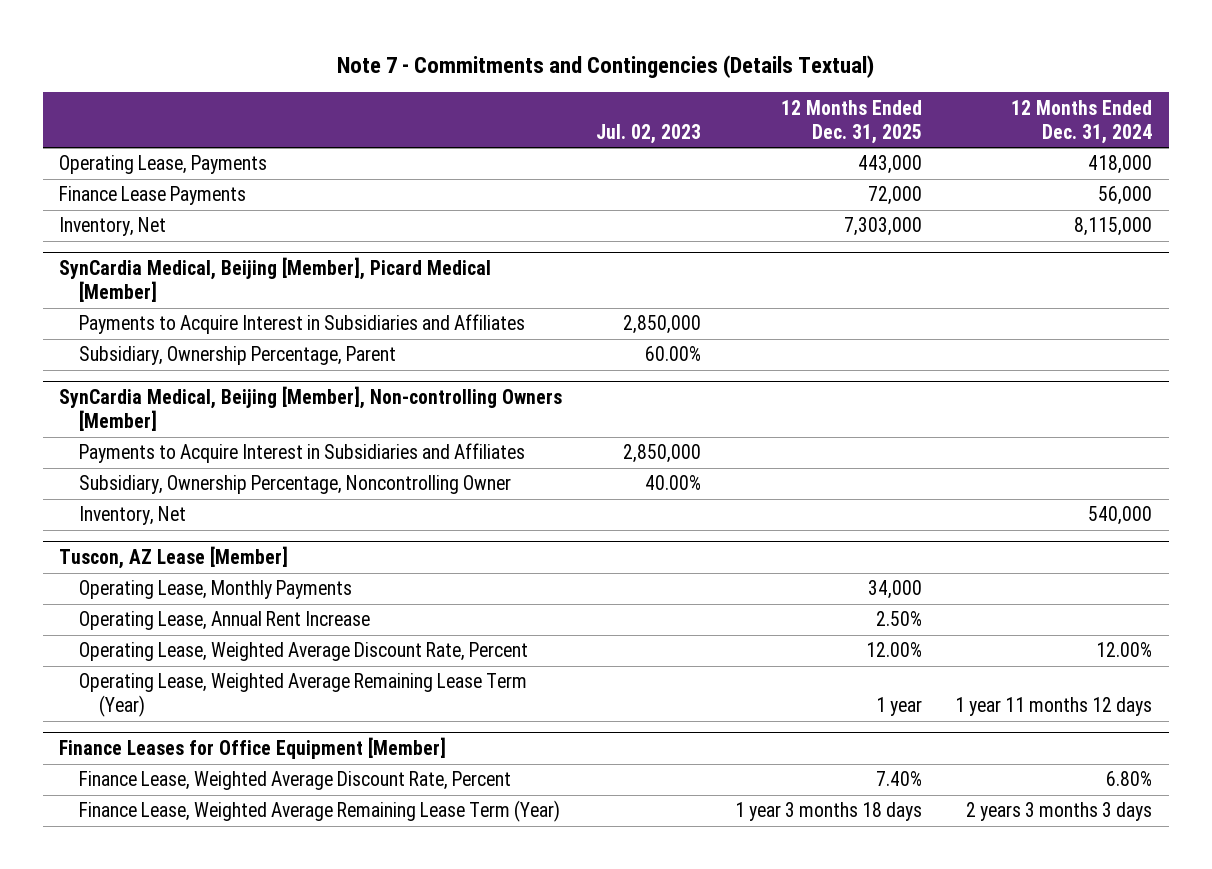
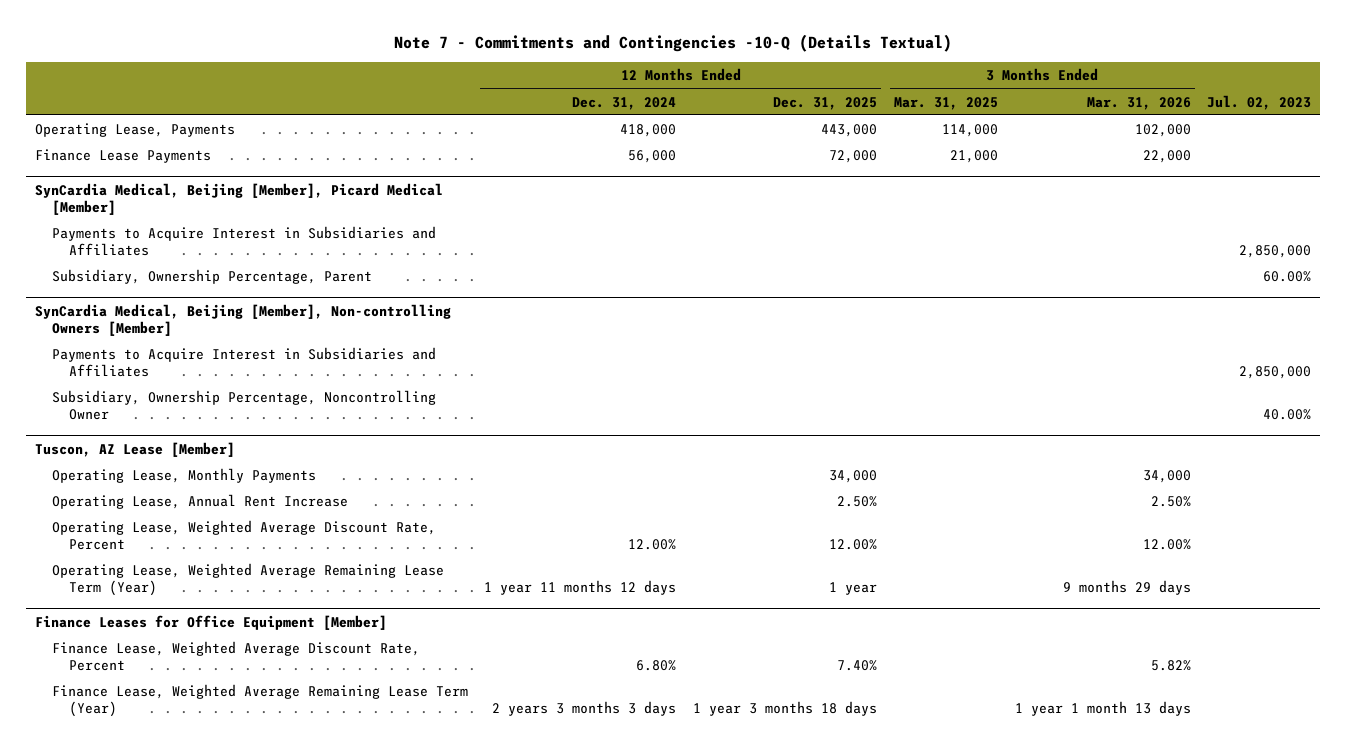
- Note 7 - Commitments and Contingencies (Details Textual)
+ Note 7 - Commitments and Contingencies -10-Q (Details Textual)
- | Jul. 02, 2023 | 12 Months Ended Dec. 31, 2025 | 12 Months Ended Dec. 31, 2024
+ | 12 Months Ended Dec. 31, 2024 | 12 Months Ended Dec. 31, 2025 | 3 Months Ended Mar. 31, 2025 | 3 Months Ended Mar. 31, 2026 | Jul. 02, 2023
- Inventory, Net | | 7,303,000 | 8,115,000
@ SynCardia Medical, Beijing [Member], Non-controlling Owners [Member]
- Inventory, Net | | | 540,000

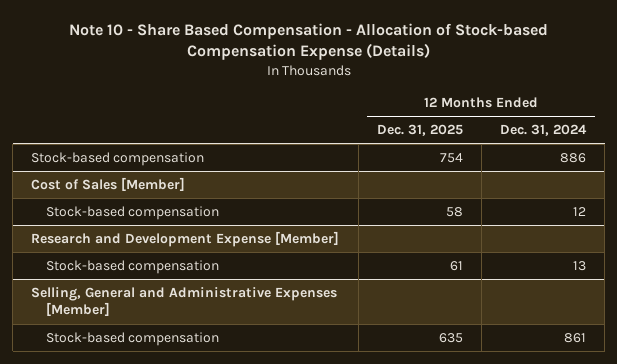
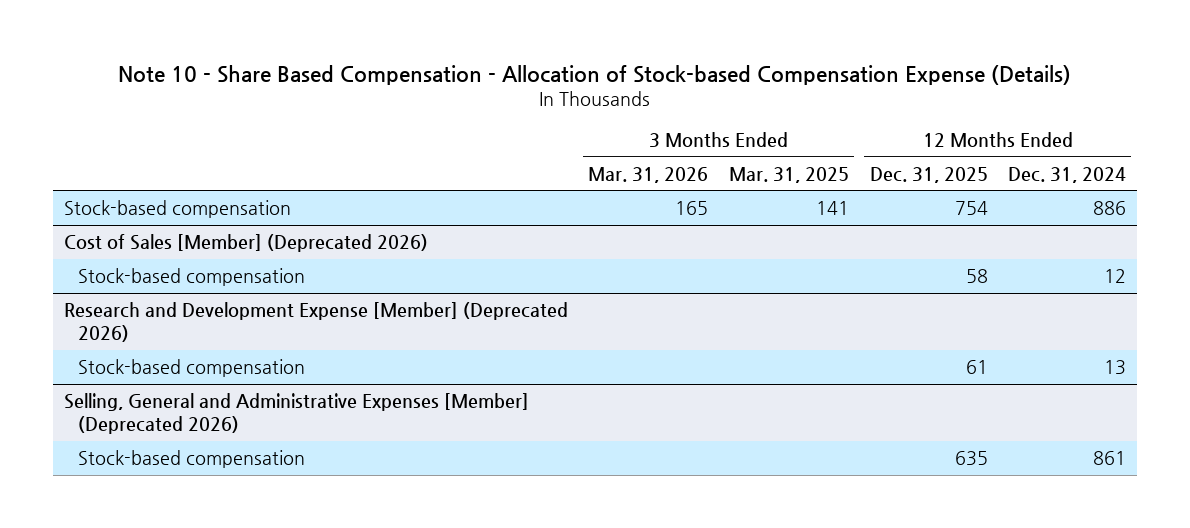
- | 12 Months Ended Dec. 31, 2025 | 12 Months Ended Dec. 31, 2024
+ | 3 Months Ended Mar. 31, 2026 | 3 Months Ended Mar. 31, 2025 | 12 Months Ended Dec. 31, 2025 | 12 Months Ended Dec. 31, 2024
- Cost of Sales [Member]
+ Cost of Sales [Member] (Deprecated 2026)
- Research and Development Expense [Member]
+ Research and Development Expense [Member] (Deprecated 2026)
- Selling, General and Administrative Expenses [Member]
+ Selling, General and Administrative Expenses [Member] (Deprecated 2026)

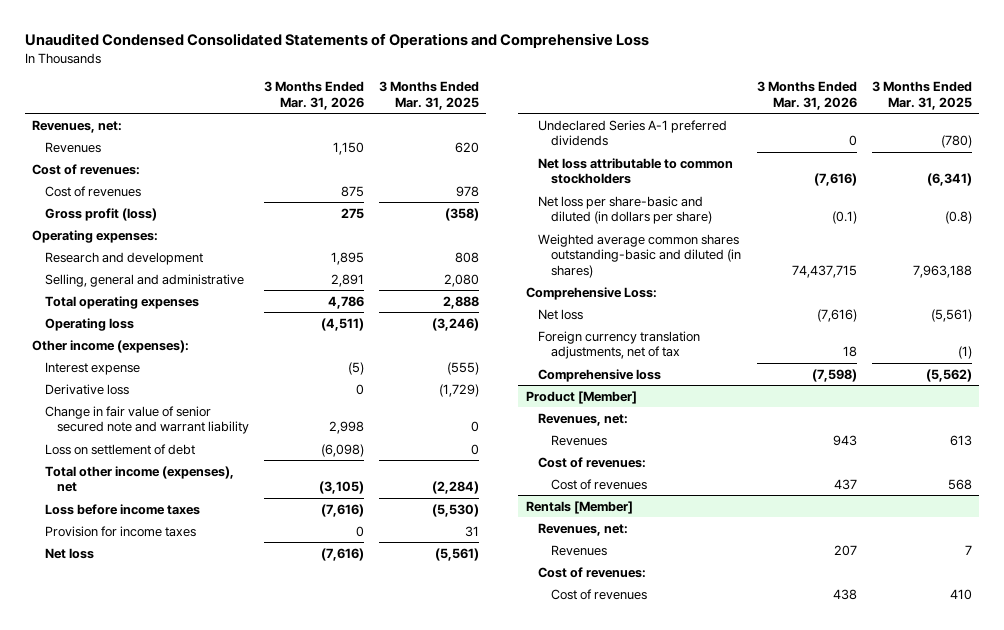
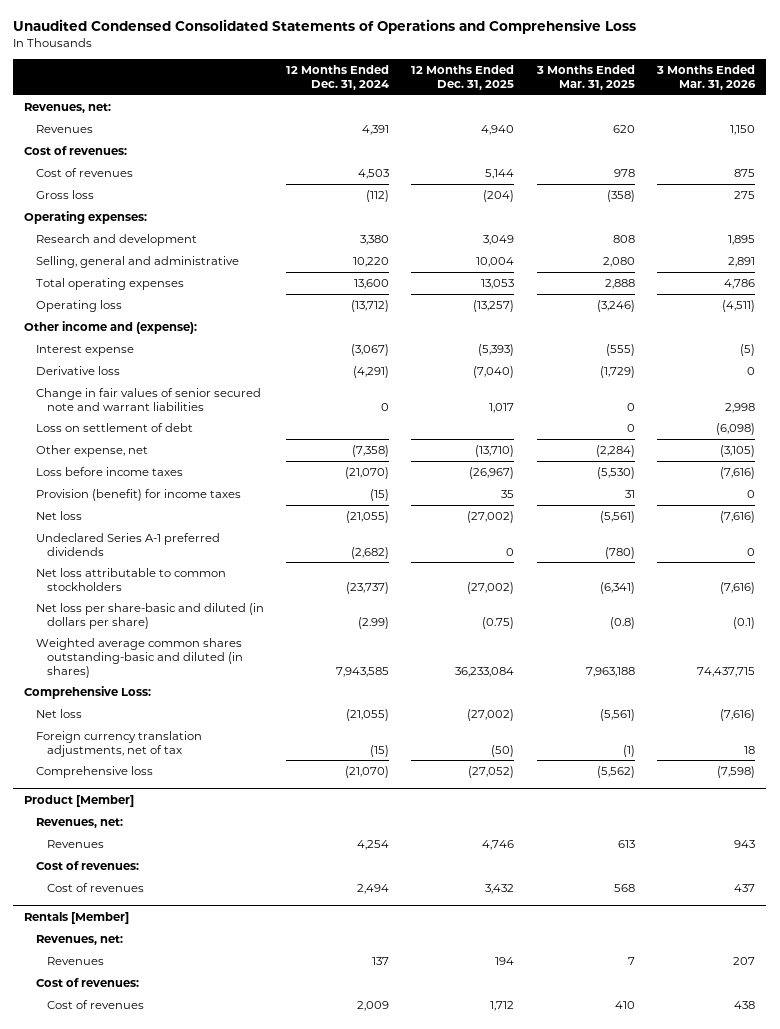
- | 3 Months Ended Mar. 31, 2026 | 3 Months Ended Mar. 31, 2025
+ | 12 Months Ended Dec. 31, 2024 | 12 Months Ended Dec. 31, 2025 | 3 Months Ended Mar. 31, 2025 | 3 Months Ended Mar. 31, 2026
- Gross profit (loss) | 275 | (358)
+ Gross loss | (112) | (204) | (358) | 275
- Other income (expenses):
+ Other income and (expense):
- Change in fair value of senior secured note and warrant liability | 2,998 | 0
+ Change in fair values of senior secured note and warrant liabilities | 0 | 1,017 | 0 | 2,998
- Total other income (expenses), net | (3,105) | (2,284)
+ Other expense, net | (7,358) | (13,710) | (2,284) | (3,105)
- Provision for income taxes | 0 | 31
+ Provision (benefit) for income taxes | (15) | 35 | 31 | 0

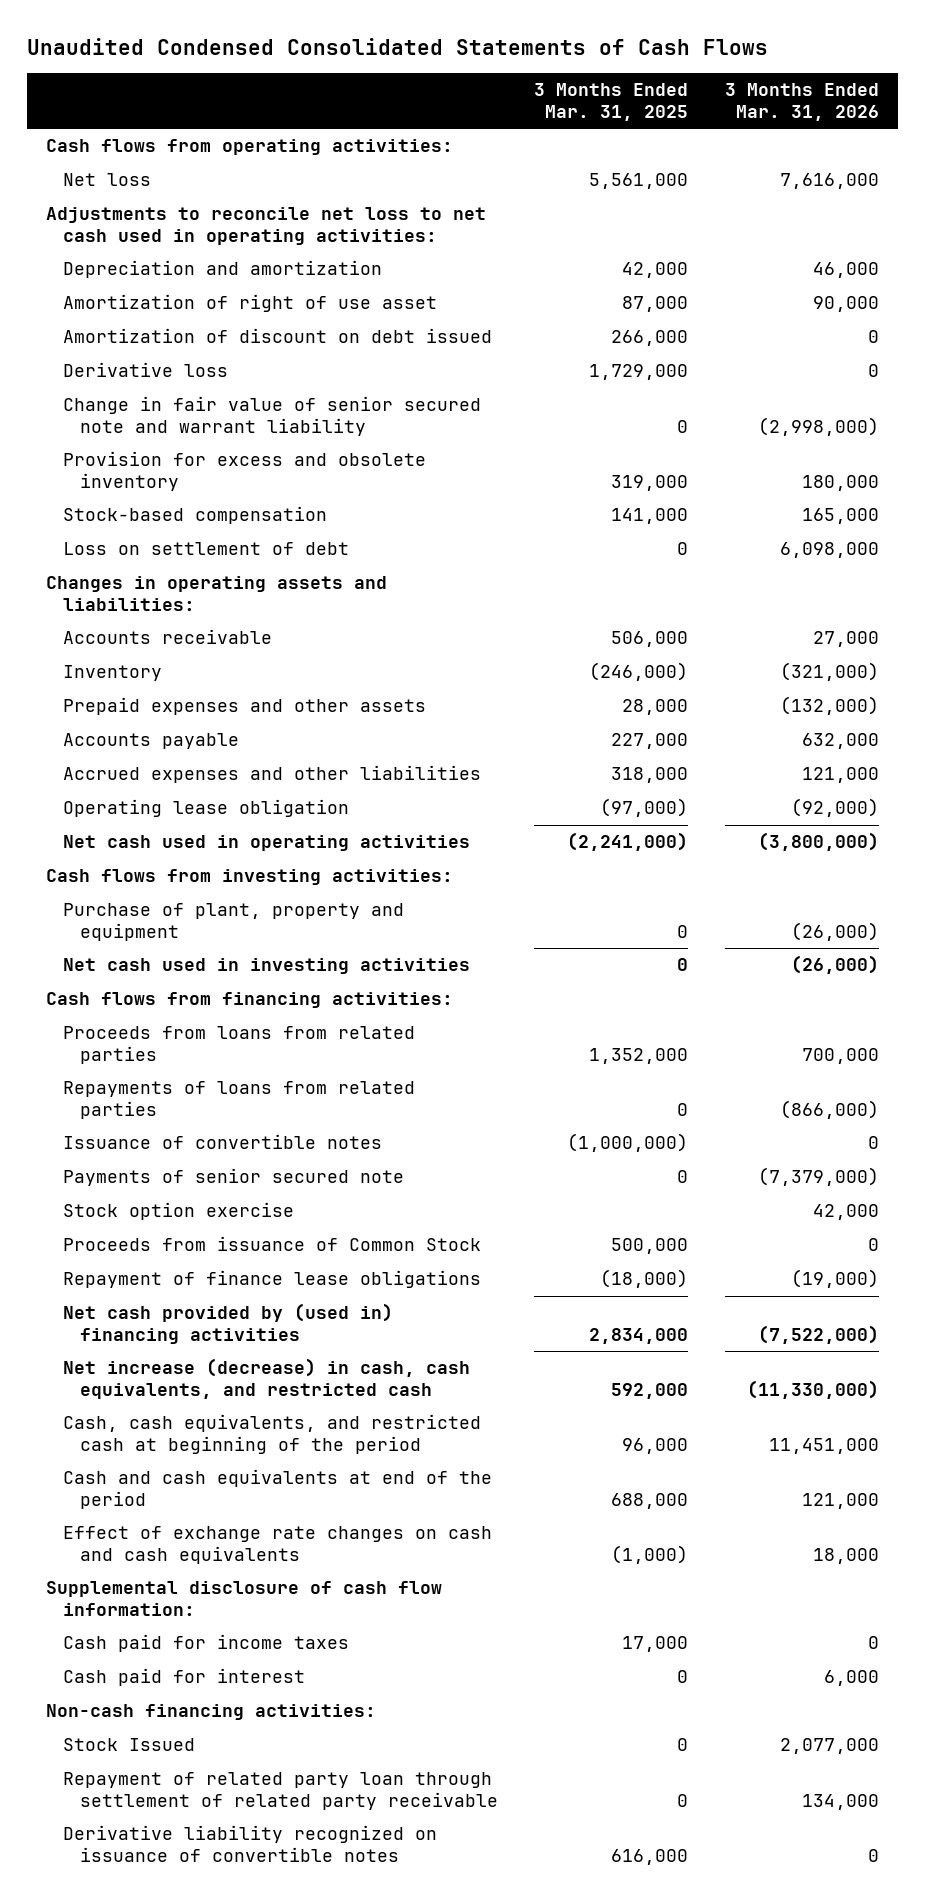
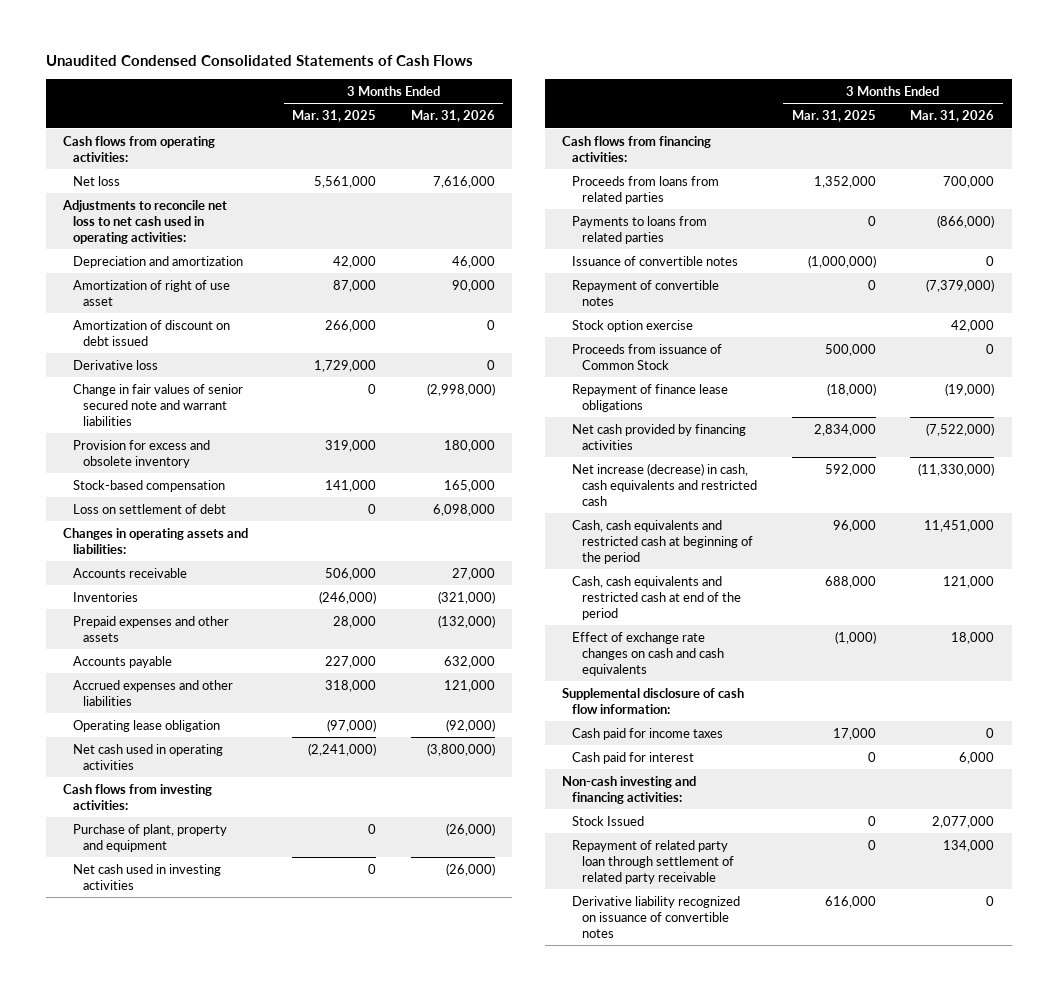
- Change in fair value of senior secured note and warrant liability | 0 | (2,998,000)
+ Change in fair values of senior secured note and warrant liabilities | 0 | (2,998,000)
- Inventory | (246,000) | (321,000)
+ Inventories | (246,000) | (321,000)
- Repayments of loans from related parties | 0 | (866,000)
+ Payments to loans from related parties | 0 | (866,000)
- Payments of senior secured note | 0 | (7,379,000)
+ Repayment of convertible notes | 0 | (7,379,000)
- Net cash provided by (used in) financing activities | 2,834,000 | (7,522,000)
- Net increase (decrease) in cash, cash equivalents, and restricted cash | 592,000 | (11,330,000)
- Cash, cash equivalents, and restricted cash at beginning of the period | 96,000 | 11,451,000
- Cash and cash equivalents at end of the period | 688,000 | 121,000
+ Net cash provided by financing activities | 2,834,000 | (7,522,000)
+ Net increase (decrease) in cash, cash equivalents and restricted cash | 592,000 | (11,330,000)
+ Cash, cash equivalents and restricted cash at beginning of the period | 96,000 | 11,451,000
+ Cash, cash equivalents and restricted cash at end of the period | 688,000 | 121,000
- Non-cash financing activities:
+ Non-cash investing and financing activities:

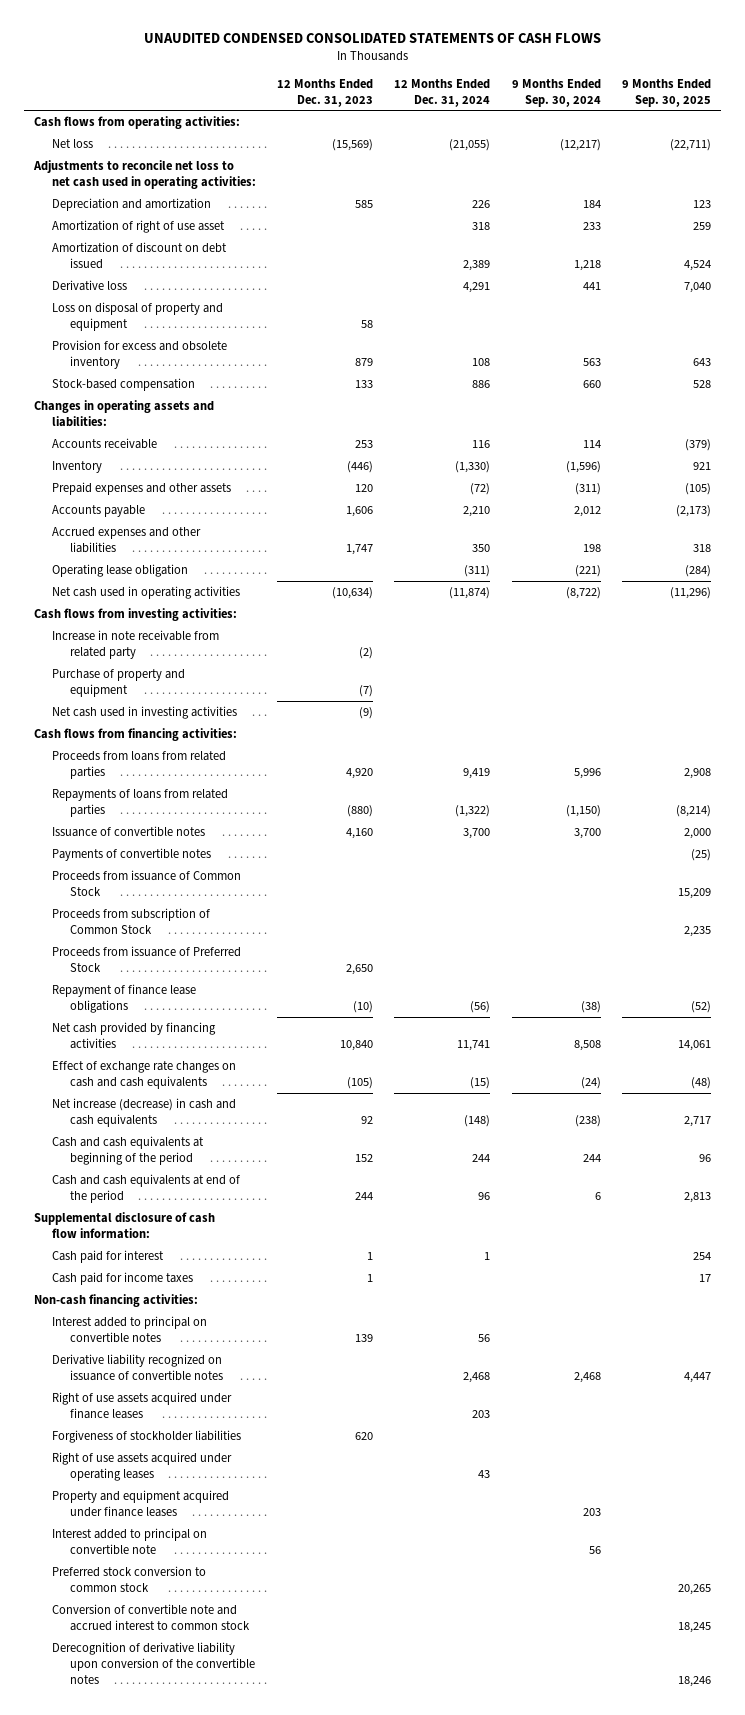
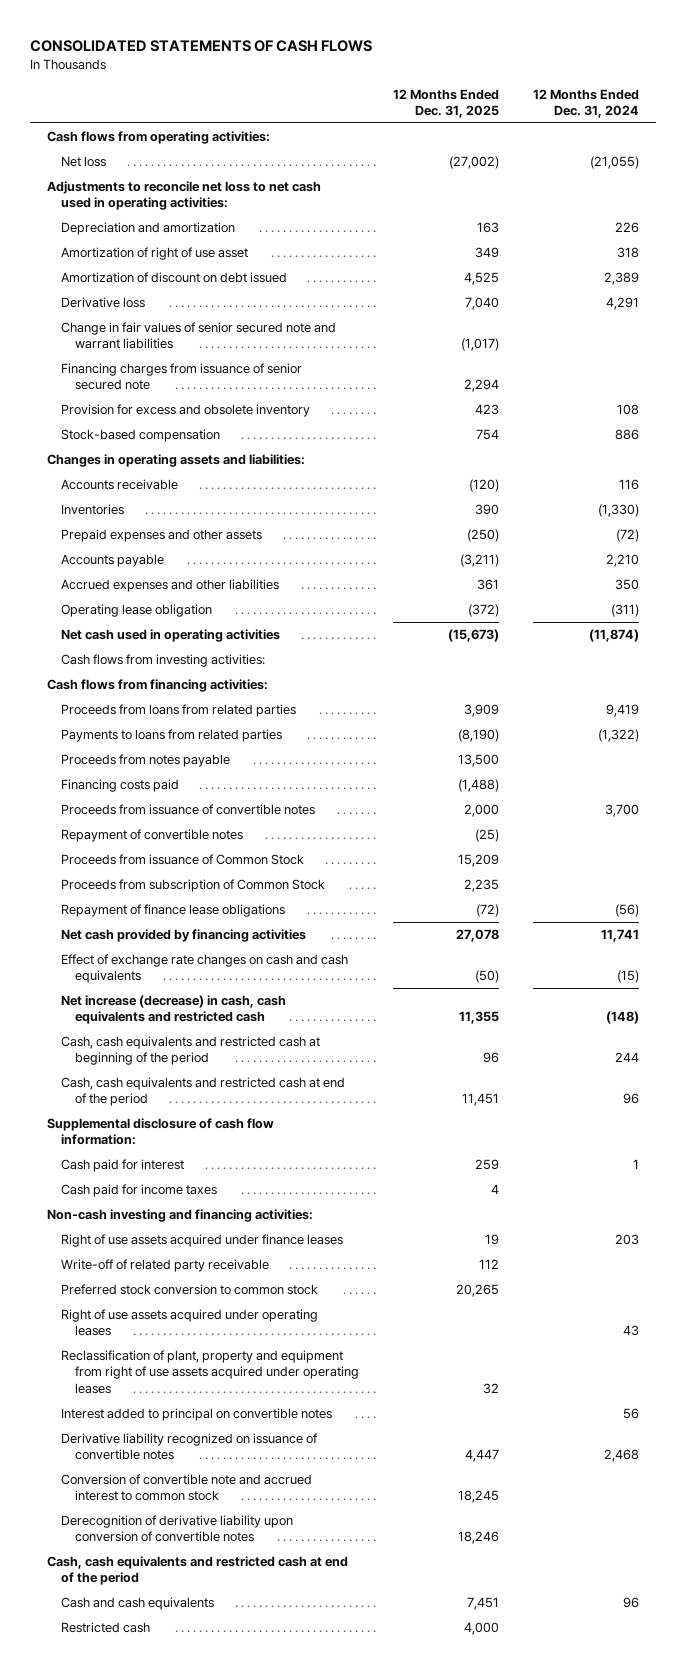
- UNAUDITED CONDENSED CONSOLIDATED STATEMENTS OF CASH FLOWS
+ CONSOLIDATED STATEMENTS OF CASH FLOWS
- | 12 Months Ended Dec. 31, 2023 | 12 Months Ended Dec. 31, 2024 | 9 Months Ended Sep. 30, 2024 | 9 Months Ended Sep. 30, 2025
+ | 12 Months Ended Dec. 31, 2025 | 12 Months Ended Dec. 31, 2024
- Loss on disposal of property and equipment | 58 | | |
+ Change in fair values of senior secured note and warrant liabilities | (1,017) |
+ Financing charges from issuance of senior secured note | 2,294 |
- Inventory | (446) | (1,330) | (1,596) | 921
+ Inventories | 390 | (1,330)
- Increase in note receivable from related party | (2) | | |
- Purchase of property and equipment | (7) | | |
- Net cash used in investing activities | (9) | | |
- Repayments of loans from related parties | (880) | (1,322) | (1,150) | (8,214)
- Issuance of convertible notes | 4,160 | 3,700 | 3,700 | 2,000
- Payments of convertible notes | | | | (25)
+ Payments to loans from related parties | (8,190) | (1,322)
+ Proceeds from notes payable | 13,500 |
+ Financing costs paid | (1,488) |
+ Proceeds from issuance of convertible notes | 2,000 | 3,700
+ Repayment of convertible notes | (25) |
- Proceeds from issuance of Preferred Stock | 2,650 | | |
- Net increase (decrease) in cash and cash equivalents | 92 | (148) | (238) | 2,717
- Cash and cash equivalents at beginning of the period | 152 | 244 | 244 | 96
- Cash and cash equivalents at end of the period | 244 | 96 | 6 | 2,813
+ Net increase (decrease) in cash, cash equivalents and restricted cash | 11,355 | (148)
+ Cash, cash equivalents and restricted cash at beginning of the period | 96 | 244
+ Cash, cash equivalents and restricted cash at end of the period | 11,451 | 96
- Non-cash financing activities:
+ Non-cash investing and financing activities:
- Forgiveness of stockholder liabilities | 620 | | |
- Property and equipment acquired under finance leases | | | 203 |
- Interest added to principal on convertible note | | | 56 |
+ Write-off of related party receivable | 112 |
moved down: Right of use assets acquired under operating leases | | 43
+ Reclassification of plant, property and equipment from right of use assets acquired under operating leases | 32 |
moved down: Interest added to principal on convertible notes | | 56
moved down: Derivative liability recognized on issuance of convertible notes | 4,447 | 2,468
- Derecognition of derivative liability upon conversion of the convertible notes | | | | 18,246
+ Derecognition of derivative liability upon conversion of convertible notes | 18,246 |
+ Cash, cash equivalents and restricted cash at end of the period
+ Cash and cash equivalents | 7,451 | 96
+ Restricted cash | 4,000 |

